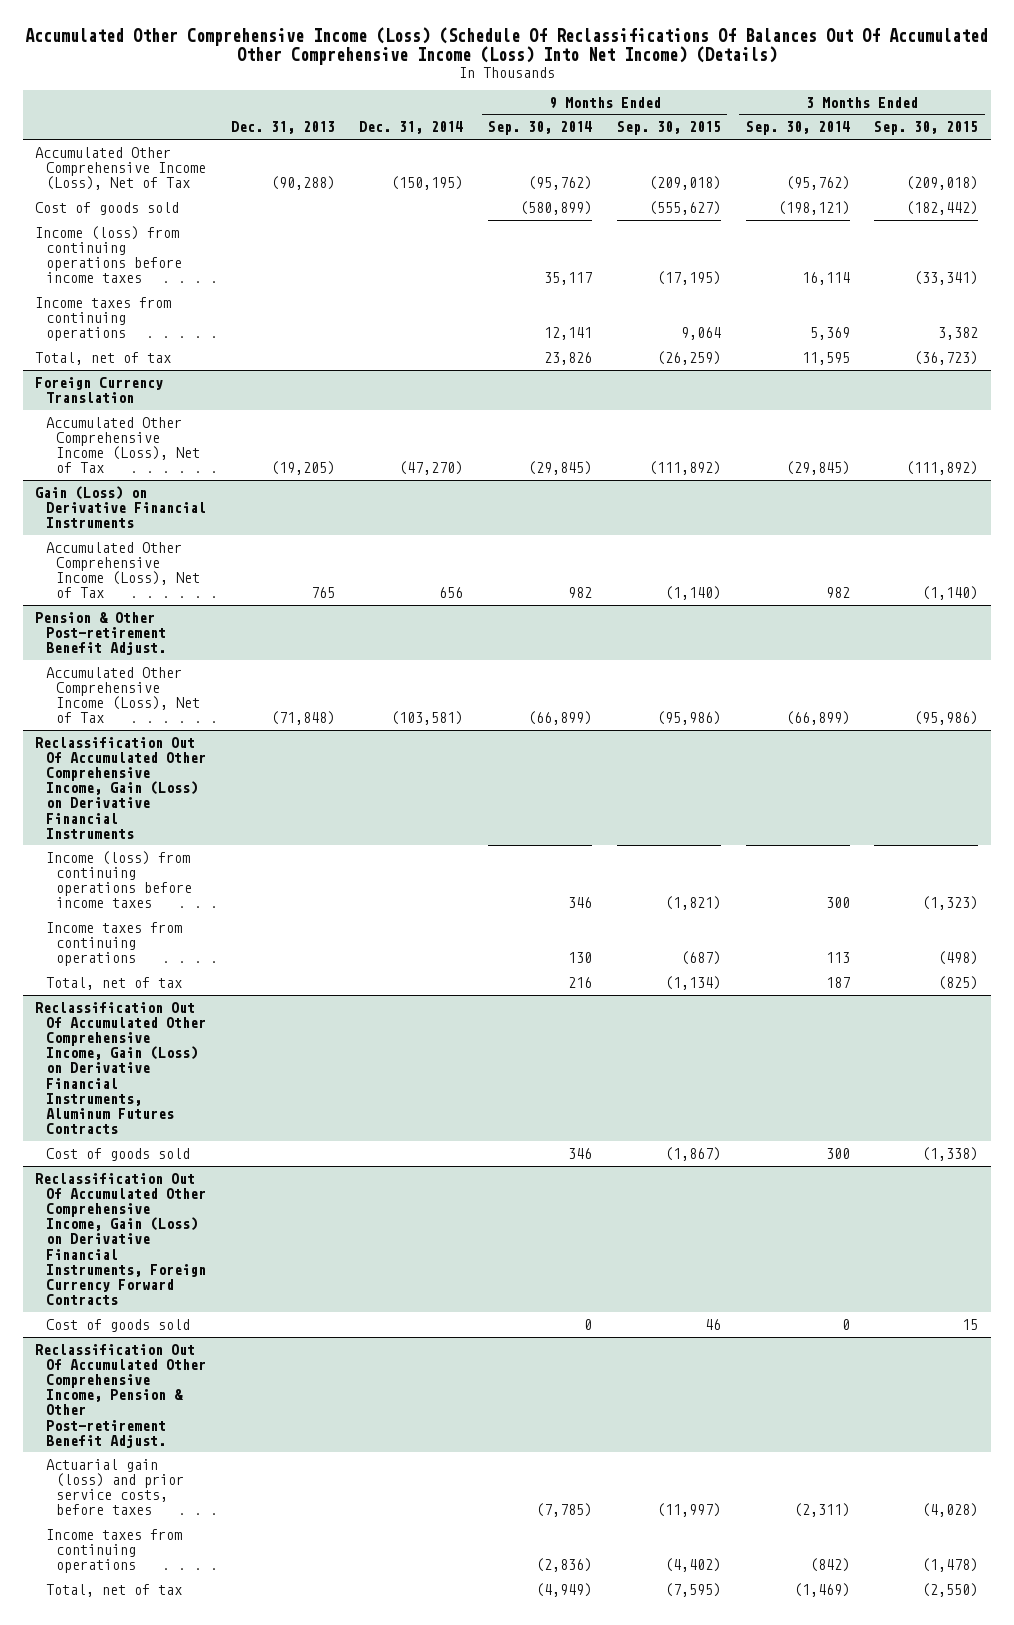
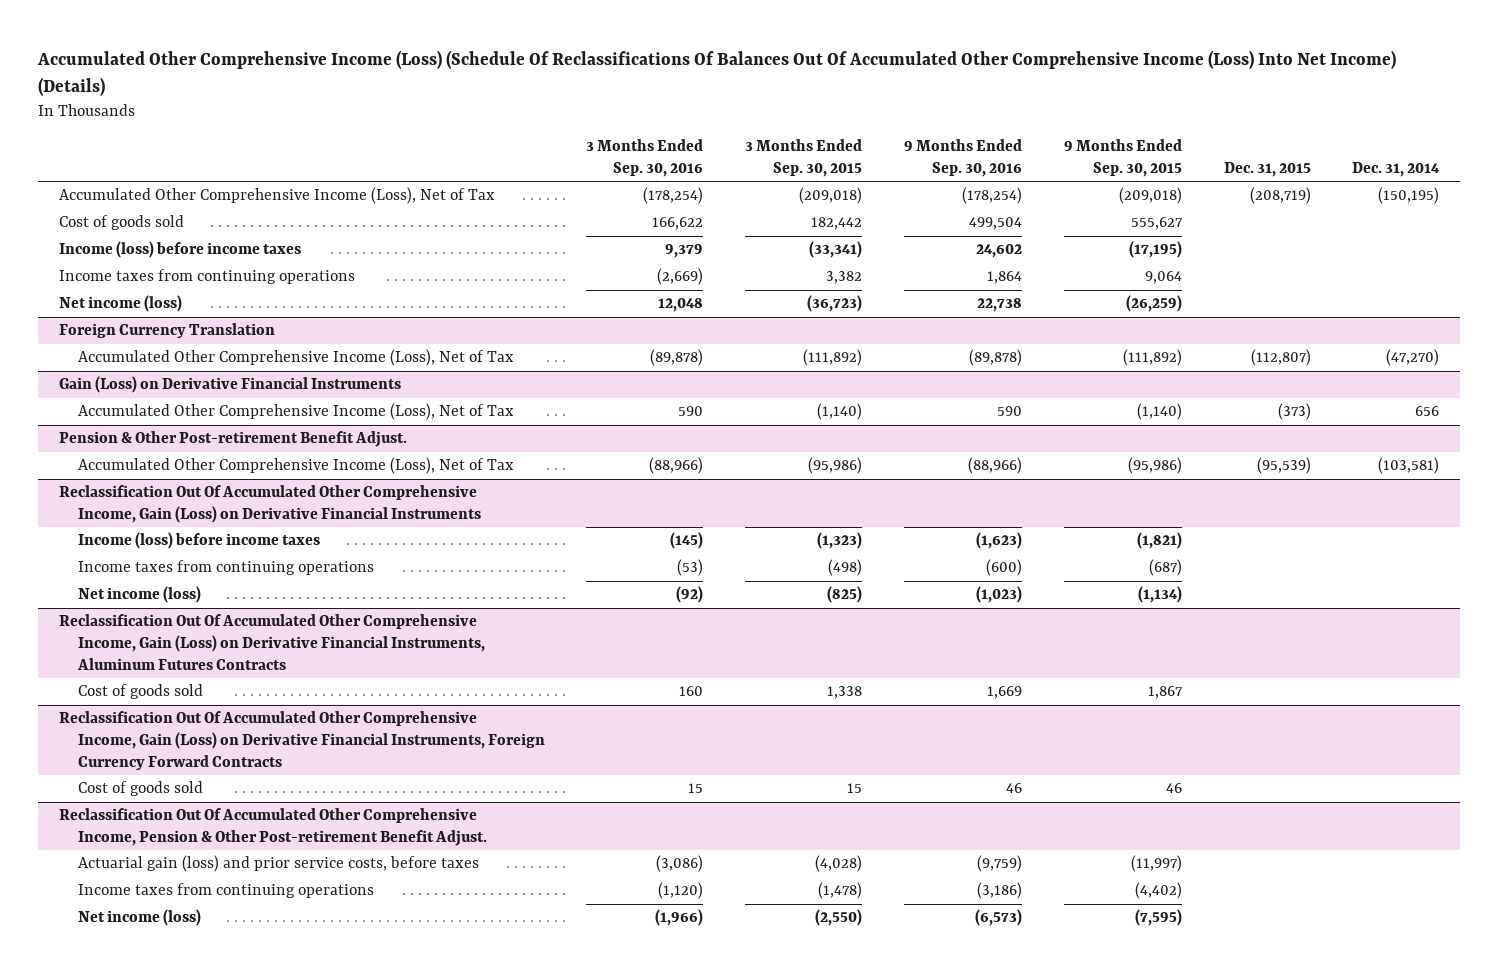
- | Dec. 31, 2013 | Dec. 31, 2014 | 9 Months Ended Sep. 30, 2014 | 9 Months Ended Sep. 30, 2015 | 3 Months Ended Sep. 30, 2014 | 3 Months Ended Sep. 30, 2015
+ | 3 Months Ended Sep. 30, 2016 | 3 Months Ended Sep. 30, 2015 | 9 Months Ended Sep. 30, 2016 | 9 Months Ended Sep. 30, 2015 | Dec. 31, 2015 | Dec. 31, 2014
- Cost of goods sold | | | (580,899) | (555,627) | (198,121) | (182,442)
- Income (loss) from continuing operations before income taxes | | | 35,117 | (17,195) | 16,114 | (33,341)
+ Cost of goods sold | 166,622 | 182,442 | 499,504 | 555,627 | |
+ Income (loss) before income taxes | 9,379 | (33,341) | 24,602 | (17,195) | |
- Total, net of tax | | | 23,826 | (26,259) | 11,595 | (36,723)
+ Net income (loss) | 12,048 | (36,723) | 22,738 | (26,259) | |
@ Reclassification Out Of Accumulated Other Comprehensive Income, Gain (Loss) on Derivative Financial Instruments
- Income (loss) from continuing operations before income taxes | | | 346 | (1,821) | 300 | (1,323)
+ Income (loss) before income taxes | (145) | (1,323) | (1,623) | (1,821) | |
- Total, net of tax | | | 216 | (1,134) | 187 | (825)
+ Net income (loss) | (92) | (825) | (1,023) | (1,134) | |
@ Reclassification Out Of Accumulated Other Comprehensive Income, Gain (Loss) on Derivative Financial Instruments, Aluminum Futures Contracts
- Cost of goods sold | | | 346 | (1,867) | 300 | (1,338)
+ Cost of goods sold | 160 | 1,338 | 1,669 | 1,867 | |
@ Reclassification Out Of Accumulated Other Comprehensive Income, Pension & Other Post-retirement Benefit Adjust.
- Total, net of tax | | | (4,949) | (7,595) | (1,469) | (2,550)
+ Net income (loss) | (1,966) | (2,550) | (6,573) | (7,595) | |

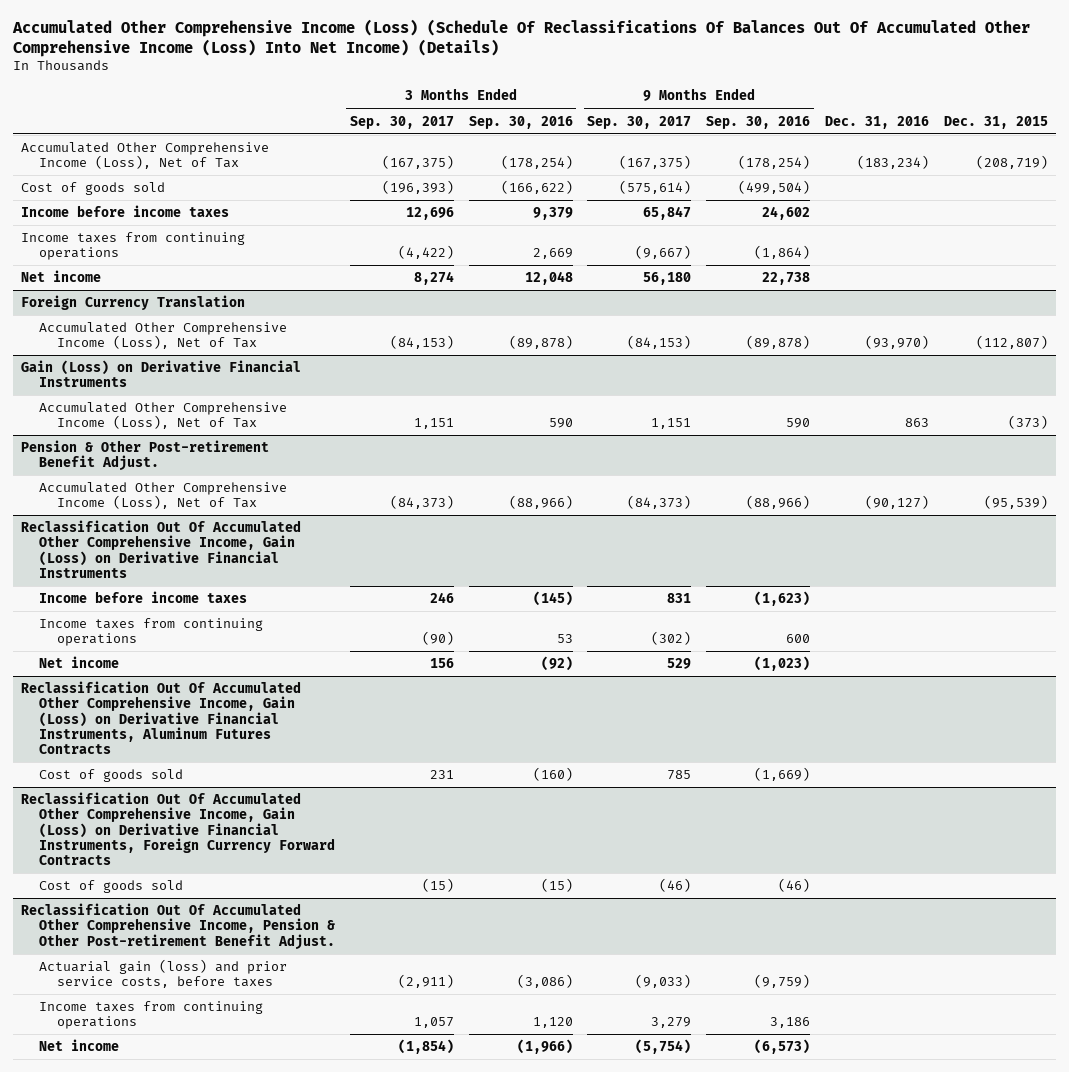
- | 3 Months Ended Sep. 30, 2016 | 3 Months Ended Sep. 30, 2015 | 9 Months Ended Sep. 30, 2016 | 9 Months Ended Sep. 30, 2015 | Dec. 31, 2015 | Dec. 31, 2014
+ | 3 Months Ended Sep. 30, 2017 | 3 Months Ended Sep. 30, 2016 | 9 Months Ended Sep. 30, 2017 | 9 Months Ended Sep. 30, 2016 | Dec. 31, 2016 | Dec. 31, 2015
- Cost of goods sold | 166,622 | 182,442 | 499,504 | 555,627 | |
- Income (loss) before income taxes | 9,379 | (33,341) | 24,602 | (17,195) | |
- Income taxes from continuing operations | (2,669) | 3,382 | 1,864 | 9,064 | |
- Net income (loss) | 12,048 | (36,723) | 22,738 | (26,259) | |
+ Cost of goods sold | (196,393) | (166,622) | (575,614) | (499,504) | |
+ Income before income taxes | 12,696 | 9,379 | 65,847 | 24,602 | |
+ Income taxes from continuing operations | (4,422) | 2,669 | (9,667) | (1,864) | |
+ Net income | 8,274 | 12,048 | 56,180 | 22,738 | |
@ Reclassification Out Of Accumulated Other Comprehensive Income, Gain (Loss) on Derivative Financial Instruments
- Income (loss) before income taxes | (145) | (1,323) | (1,623) | (1,821) | |
- Income taxes from continuing operations | (53) | (498) | (600) | (687) | |
- Net income (loss) | (92) | (825) | (1,023) | (1,134) | |
+ Income before income taxes | 246 | (145) | 831 | (1,623) | |
+ Income taxes from continuing operations | (90) | 53 | (302) | 600 | |
+ Net income | 156 | (92) | 529 | (1,023) | |
@ Reclassification Out Of Accumulated Other Comprehensive Income, Gain (Loss) on Derivative Financial Instruments, Aluminum Futures Contracts
- Cost of goods sold | 160 | 1,338 | 1,669 | 1,867 | |
+ Cost of goods sold | 231 | (160) | 785 | (1,669) | |
@ Reclassification Out Of Accumulated Other Comprehensive Income, Gain (Loss) on Derivative Financial Instruments, Foreign Currency Forward Contracts
- Cost of goods sold | 15 | 15 | 46 | 46 | |
+ Cost of goods sold | (15) | (15) | (46) | (46) | |
@ Reclassification Out Of Accumulated Other Comprehensive Income, Pension & Other Post-retirement Benefit Adjust.
- Income taxes from continuing operations | (1,120) | (1,478) | (3,186) | (4,402) | |
- Net income (loss) | (1,966) | (2,550) | (6,573) | (7,595) | |
+ Income taxes from continuing operations | 1,057 | 1,120 | 3,279 | 3,186 | |
+ Net income | (1,854) | (1,966) | (5,754) | (6,573) | |

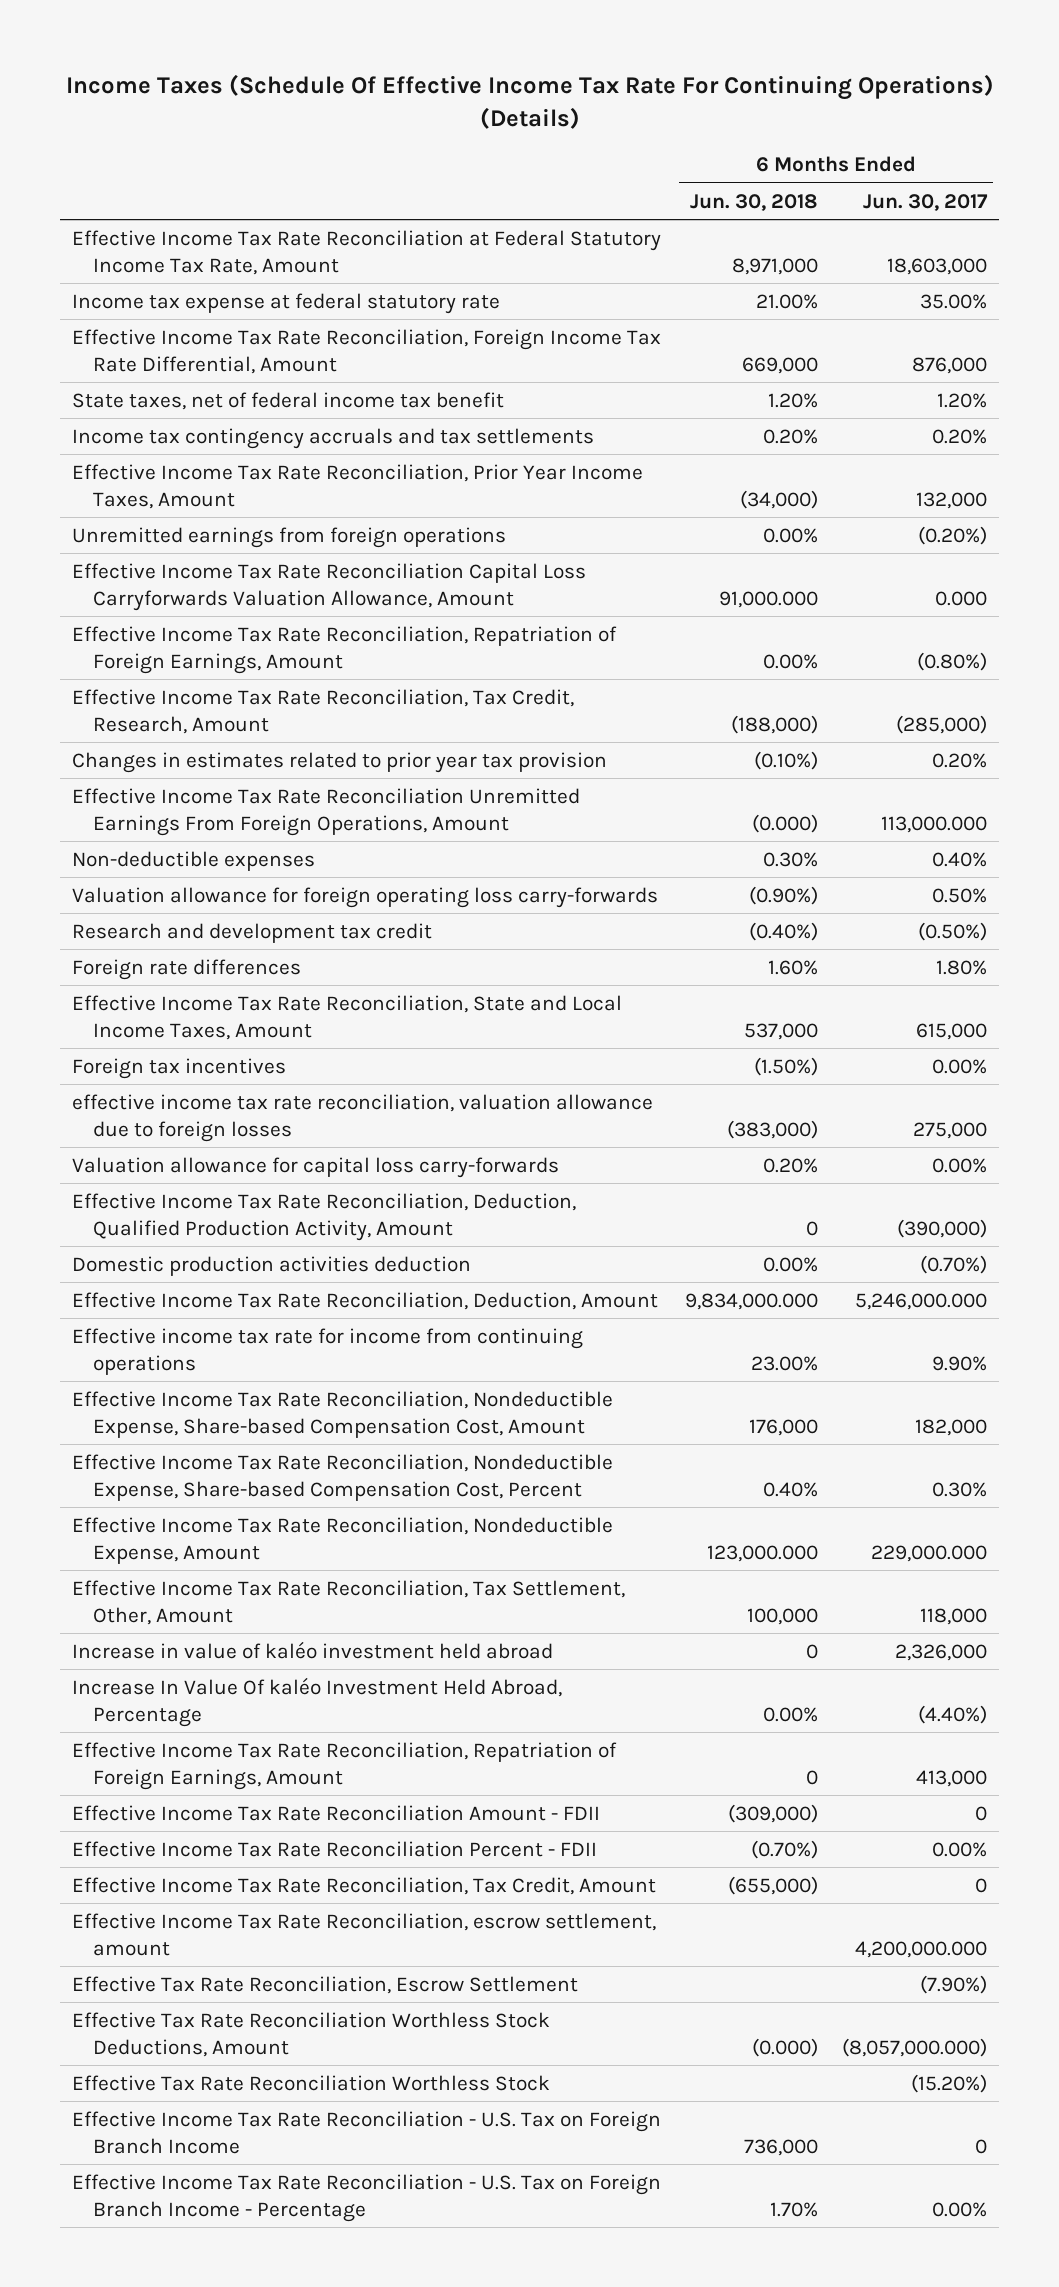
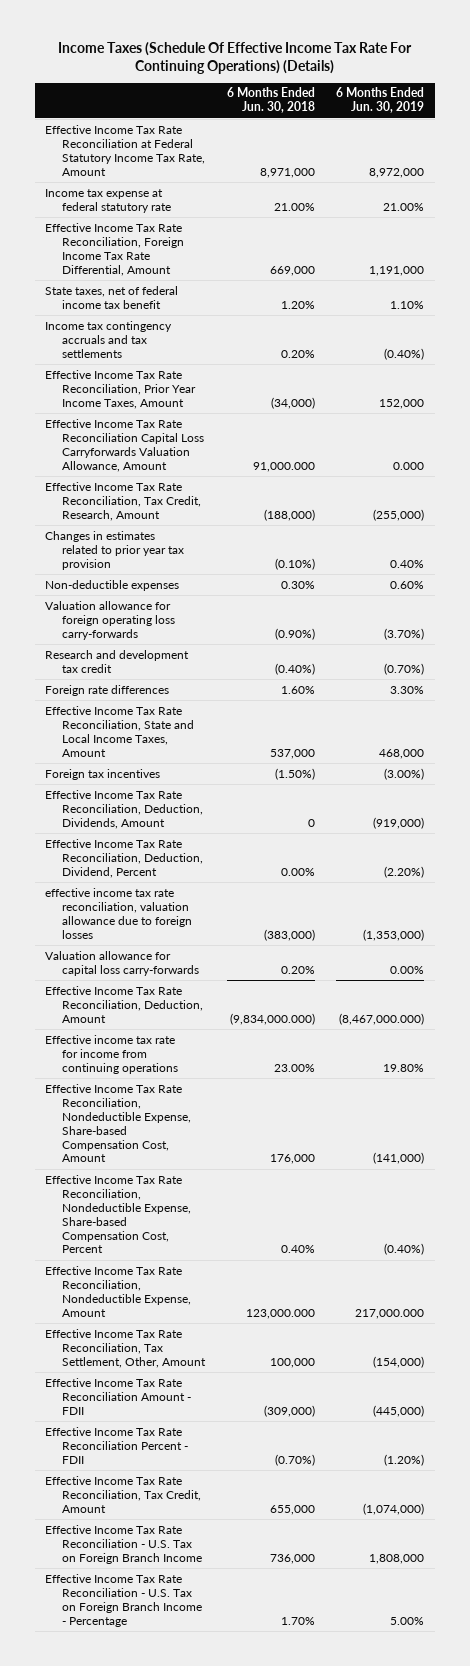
- | 6 Months Ended Jun. 30, 2018 | 6 Months Ended Jun. 30, 2017
+ | 6 Months Ended Jun. 30, 2018 | 6 Months Ended Jun. 30, 2019
- Unremitted earnings from foreign operations | 0.00% | (0.20%)
- Effective Income Tax Rate Reconciliation, Repatriation of Foreign Earnings, Amount | 0.00% | (0.80%)
- Effective Income Tax Rate Reconciliation Unremitted Earnings From Foreign Operations, Amount | (0.000) | 113,000.000
+ Effective Income Tax Rate Reconciliation, Deduction, Dividends, Amount | 0 | (919,000)
+ Effective Income Tax Rate Reconciliation, Deduction, Dividend, Percent | 0.00% | (2.20%)
- Effective Income Tax Rate Reconciliation, Deduction, Qualified Production Activity, Amount | 0 | (390,000)
- Domestic production activities deduction | 0.00% | (0.70%)
- Effective Income Tax Rate Reconciliation, Deduction, Amount | 9,834,000.000 | 5,246,000.000
+ Effective Income Tax Rate Reconciliation, Deduction, Amount | (9,834,000.000) | (8,467,000.000)
- Increase in value of kaléo investment held abroad | 0 | 2,326,000
- Increase In Value Of kaléo Investment Held Abroad, Percentage | 0.00% | (4.40%)
- Effective Income Tax Rate Reconciliation, Repatriation of Foreign Earnings, Amount | 0 | 413,000
- Effective Income Tax Rate Reconciliation, Tax Credit, Amount | (655,000) | 0
- Effective Income Tax Rate Reconciliation, escrow settlement, amount | | 4,200,000.000
- Effective Tax Rate Reconciliation, Escrow Settlement | | (7.90%)
- Effective Tax Rate Reconciliation Worthless Stock Deductions, Amount | (0.000) | (8,057,000.000)
- Effective Tax Rate Reconciliation Worthless Stock | | (15.20%)
+ Effective Income Tax Rate Reconciliation, Tax Credit, Amount | 655,000 | (1,074,000)

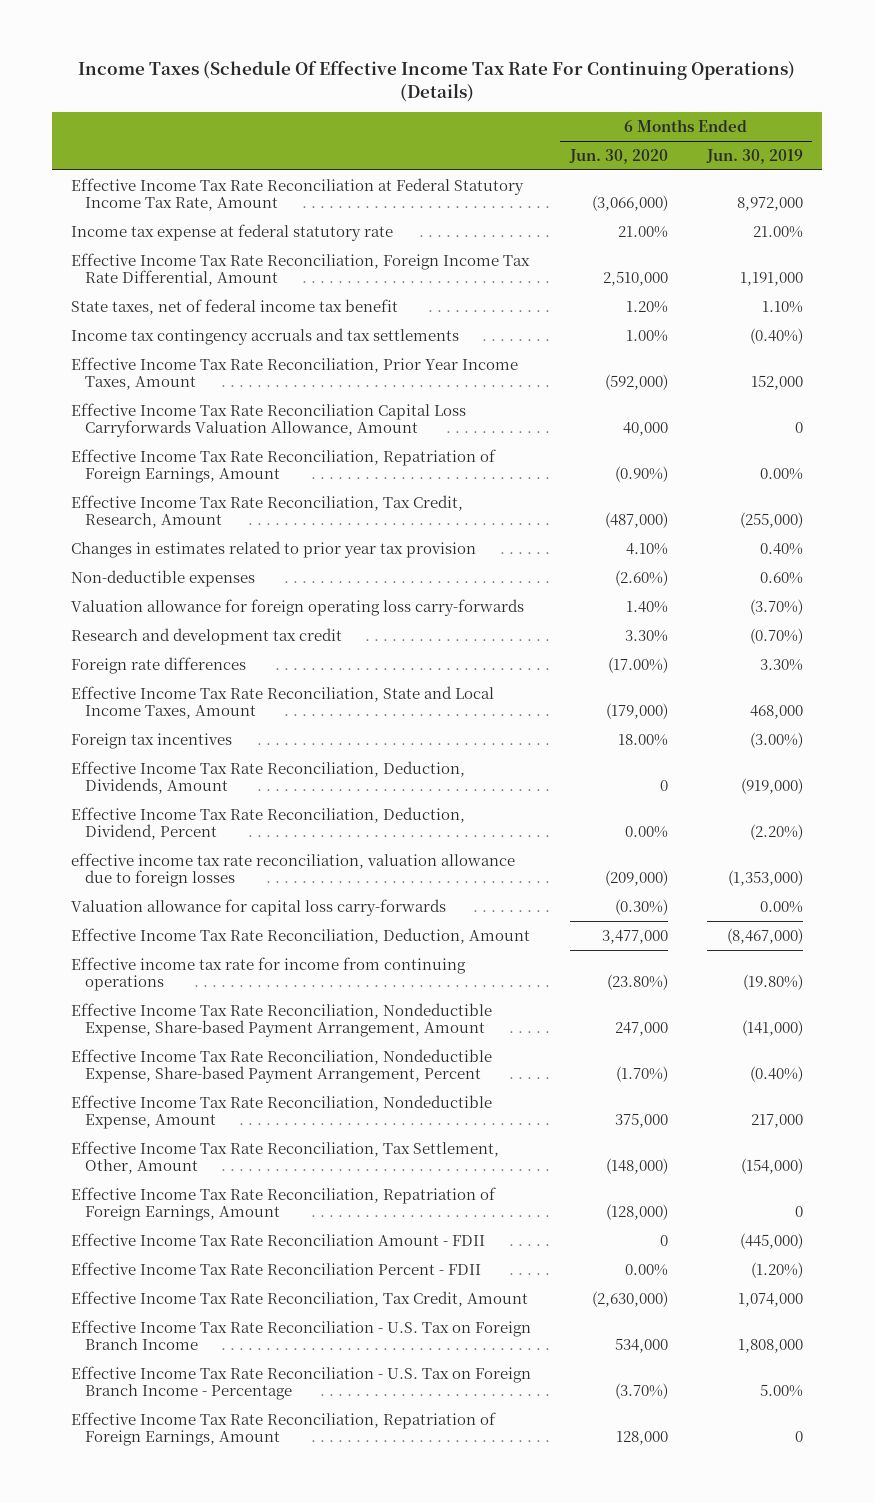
- | 6 Months Ended Jun. 30, 2018 | 6 Months Ended Jun. 30, 2019
+ | 6 Months Ended Jun. 30, 2020 | 6 Months Ended Jun. 30, 2019
- Effective Income Tax Rate Reconciliation Capital Loss Carryforwards Valuation Allowance, Amount | 91,000.000 | 0.000
+ Effective Income Tax Rate Reconciliation Capital Loss Carryforwards Valuation Allowance, Amount | 40,000 | 0
+ Effective Income Tax Rate Reconciliation, Repatriation of Foreign Earnings, Amount | (0.90%) | 0.00%
- Effective Income Tax Rate Reconciliation, Deduction, Amount | (9,834,000.000) | (8,467,000.000)
- Effective income tax rate for income from continuing operations | 23.00% | 19.80%
- Effective Income Tax Rate Reconciliation, Nondeductible Expense, Share-based Compensation Cost, Amount | 176,000 | (141,000)
- Effective Income Tax Rate Reconciliation, Nondeductible Expense, Share-based Compensation Cost, Percent | 0.40% | (0.40%)
- Effective Income Tax Rate Reconciliation, Nondeductible Expense, Amount | 123,000.000 | 217,000.000
+ Effective Income Tax Rate Reconciliation, Deduction, Amount | 3,477,000 | (8,467,000)
+ Effective income tax rate for income from continuing operations | (23.80%) | (19.80%)
+ Effective Income Tax Rate Reconciliation, Nondeductible Expense, Share-based Payment Arrangement, Amount | 247,000 | (141,000)
+ Effective Income Tax Rate Reconciliation, Nondeductible Expense, Share-based Payment Arrangement, Percent | (1.70%) | (0.40%)
+ Effective Income Tax Rate Reconciliation, Nondeductible Expense, Amount | 375,000 | 217,000
+ Effective Income Tax Rate Reconciliation, Repatriation of Foreign Earnings, Amount | (128,000) | 0
- Effective Income Tax Rate Reconciliation, Tax Credit, Amount | 655,000 | (1,074,000)
+ Effective Income Tax Rate Reconciliation, Tax Credit, Amount | (2,630,000) | 1,074,000
+ Effective Income Tax Rate Reconciliation, Repatriation of Foreign Earnings, Amount | 128,000 | 0

